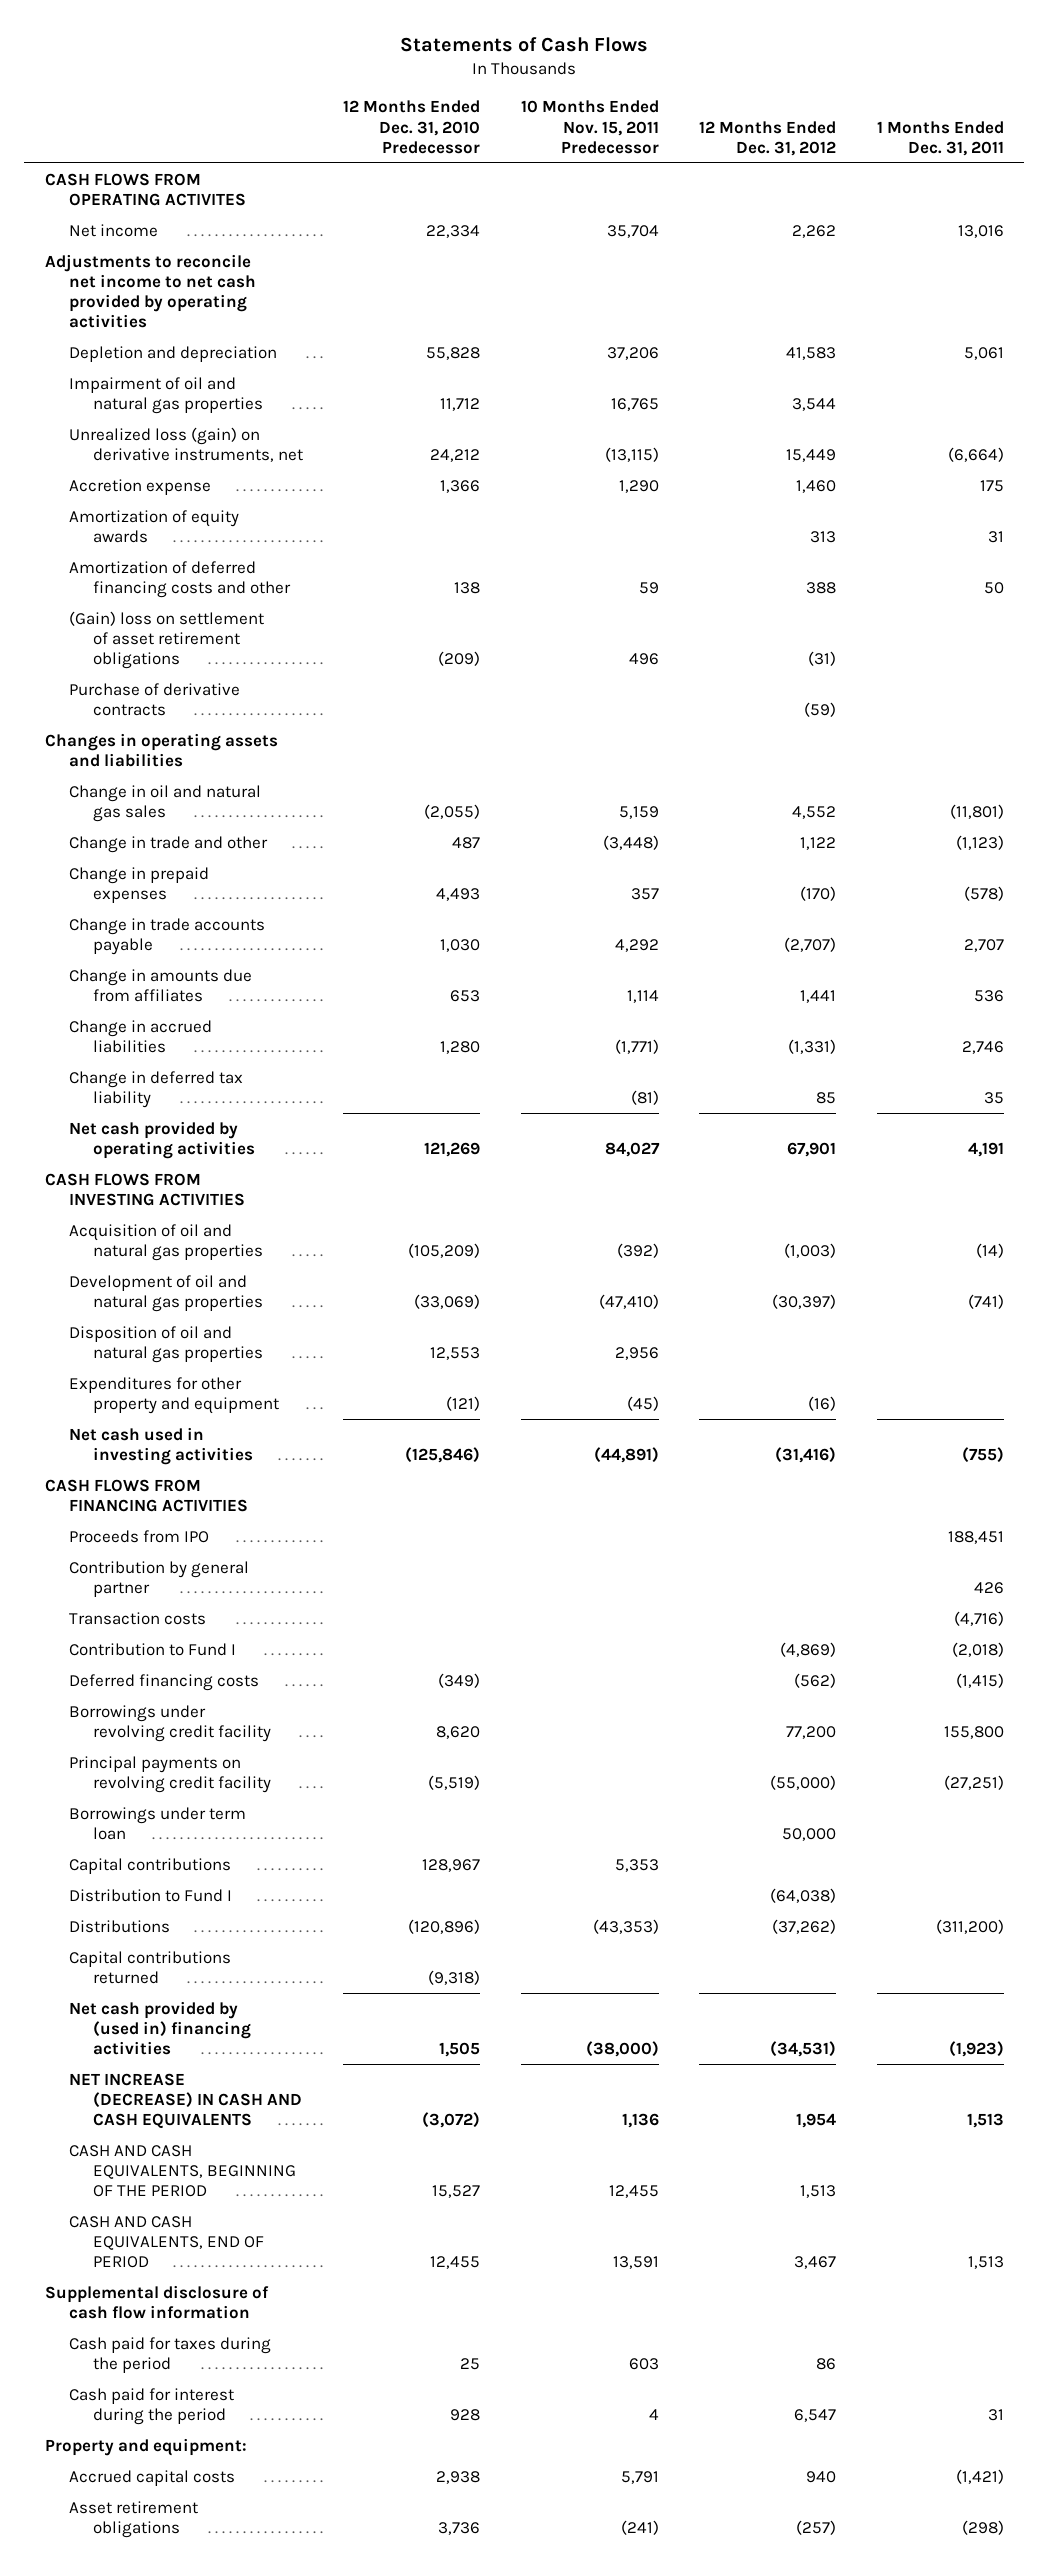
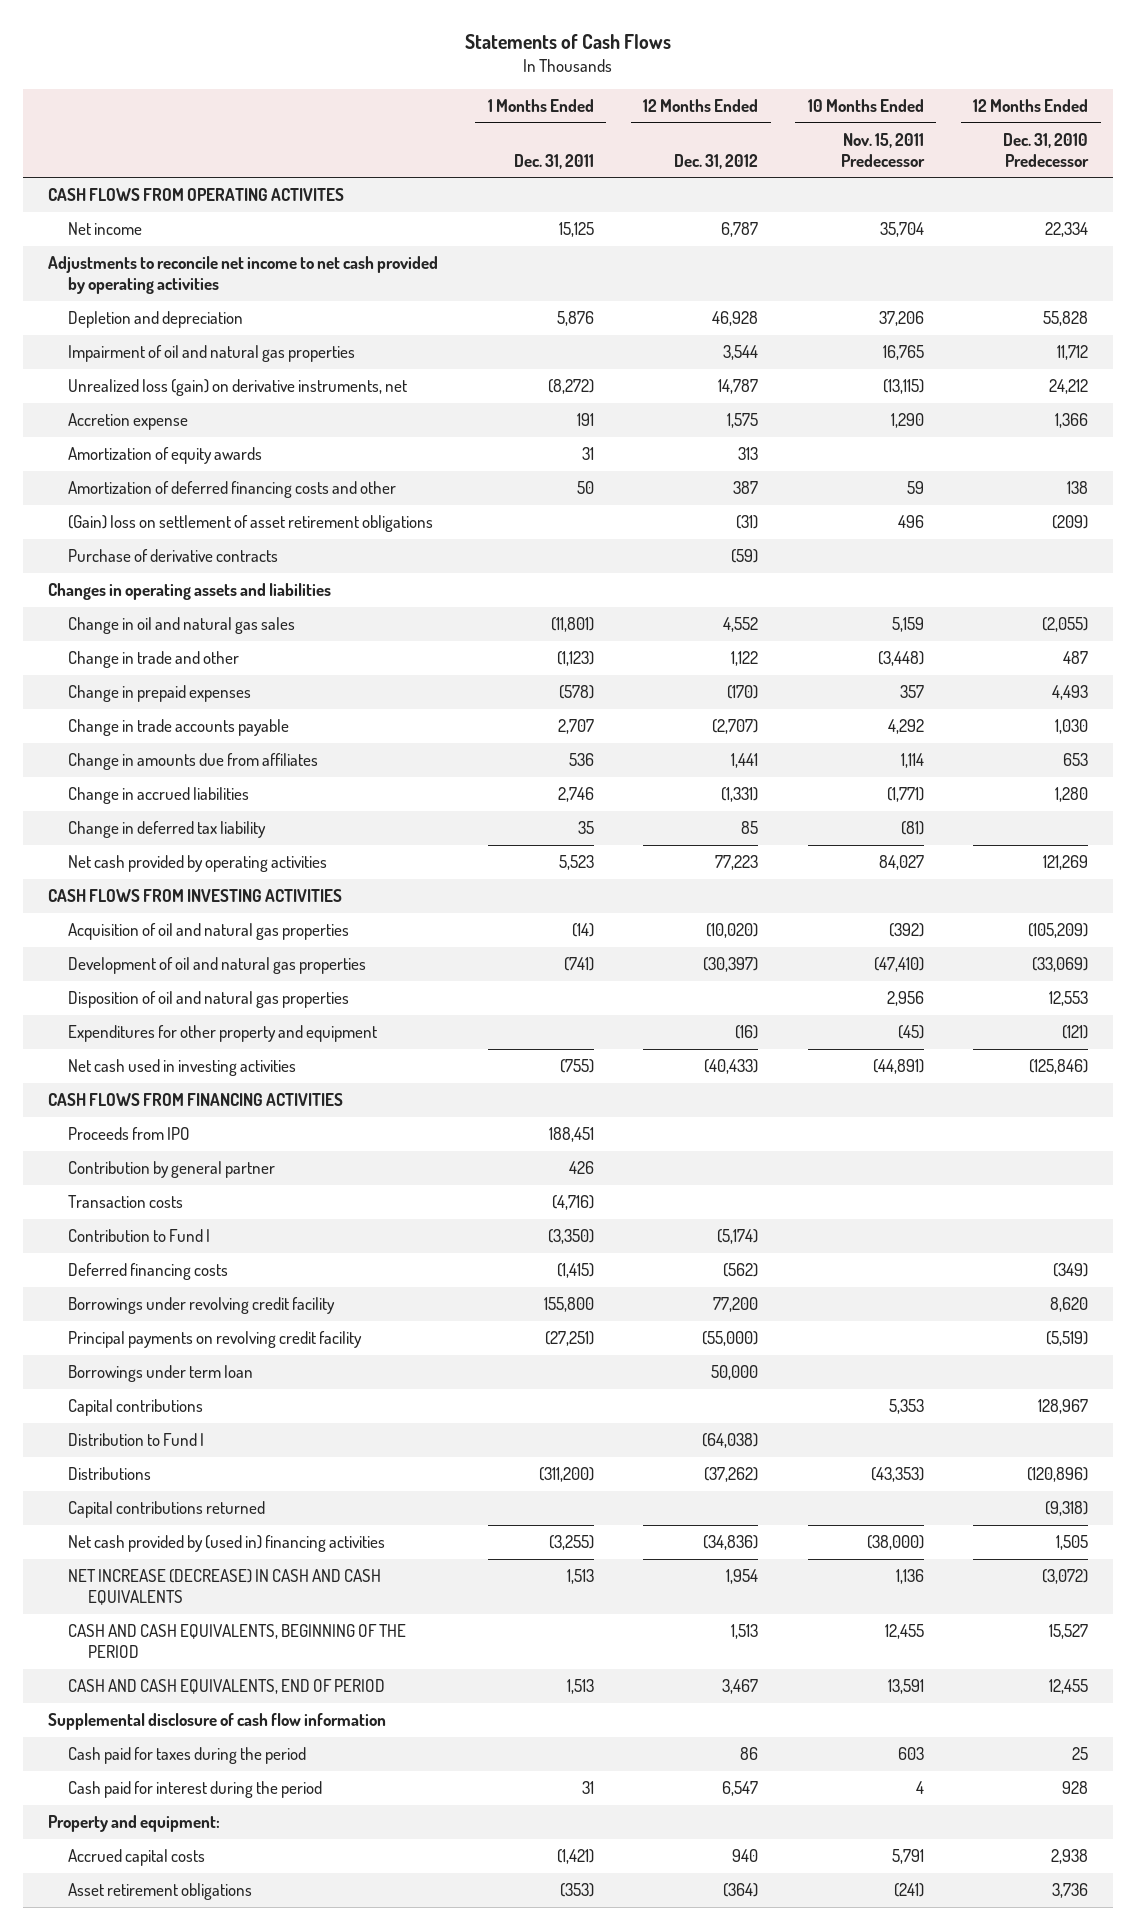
- | 12 Months Ended Dec. 31, 2010 Predecessor | 10 Months Ended Nov. 15, 2011 Predecessor | 12 Months Ended Dec. 31, 2012 | 1 Months Ended Dec. 31, 2011
+ | 1 Months Ended Dec. 31, 2011 | 12 Months Ended Dec. 31, 2012 | 10 Months Ended Nov. 15, 2011 Predecessor | 12 Months Ended Dec. 31, 2010 Predecessor
- Net income | 22,334 | 35,704 | 2,262 | 13,016
+ Net income | 15,125 | 6,787 | 35,704 | 22,334
- Depletion and depreciation | 55,828 | 37,206 | 41,583 | 5,061
+ Depletion and depreciation | 5,876 | 46,928 | 37,206 | 55,828
- Unrealized loss (gain) on derivative instruments, net | 24,212 | (13,115) | 15,449 | (6,664)
- Accretion expense | 1,366 | 1,290 | 1,460 | 175
+ Unrealized loss (gain) on derivative instruments, net | (8,272) | 14,787 | (13,115) | 24,212
+ Accretion expense | 191 | 1,575 | 1,290 | 1,366
- Amortization of deferred financing costs and other | 138 | 59 | 388 | 50
+ Amortization of deferred financing costs and other | 50 | 387 | 59 | 138
- Net cash provided by operating activities | 121,269 | 84,027 | 67,901 | 4,191
+ Net cash provided by operating activities | 5,523 | 77,223 | 84,027 | 121,269
- Acquisition of oil and natural gas properties | (105,209) | (392) | (1,003) | (14)
+ Acquisition of oil and natural gas properties | (14) | (10,020) | (392) | (105,209)
- Net cash used in investing activities | (125,846) | (44,891) | (31,416) | (755)
+ Net cash used in investing activities | (755) | (40,433) | (44,891) | (125,846)
- Contribution to Fund I | | | (4,869) | (2,018)
+ Contribution to Fund I | (3,350) | (5,174) | |
- Net cash provided by (used in) financing activities | 1,505 | (38,000) | (34,531) | (1,923)
+ Net cash provided by (used in) financing activities | (3,255) | (34,836) | (38,000) | 1,505
- Asset retirement obligations | 3,736 | (241) | (257) | (298)
+ Asset retirement obligations | (353) | (364) | (241) | 3,736

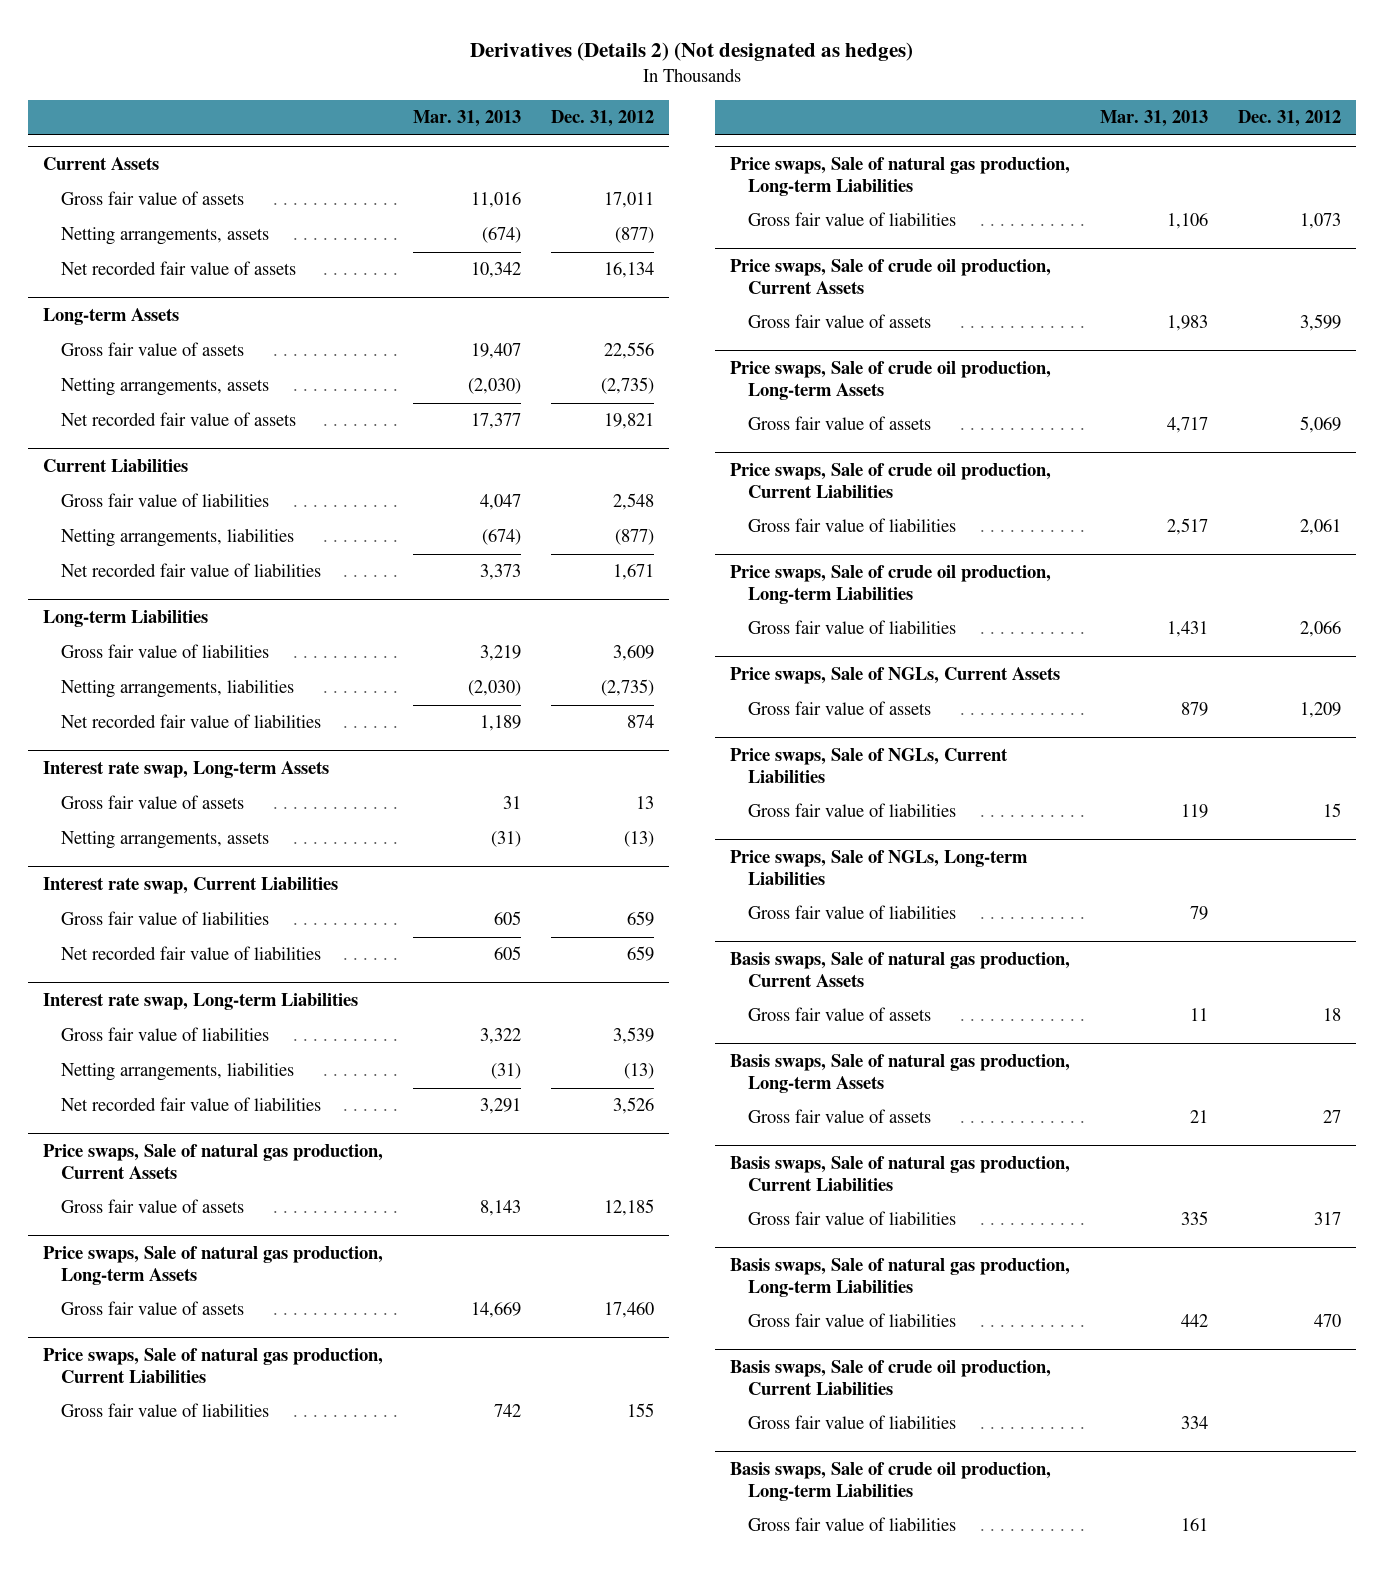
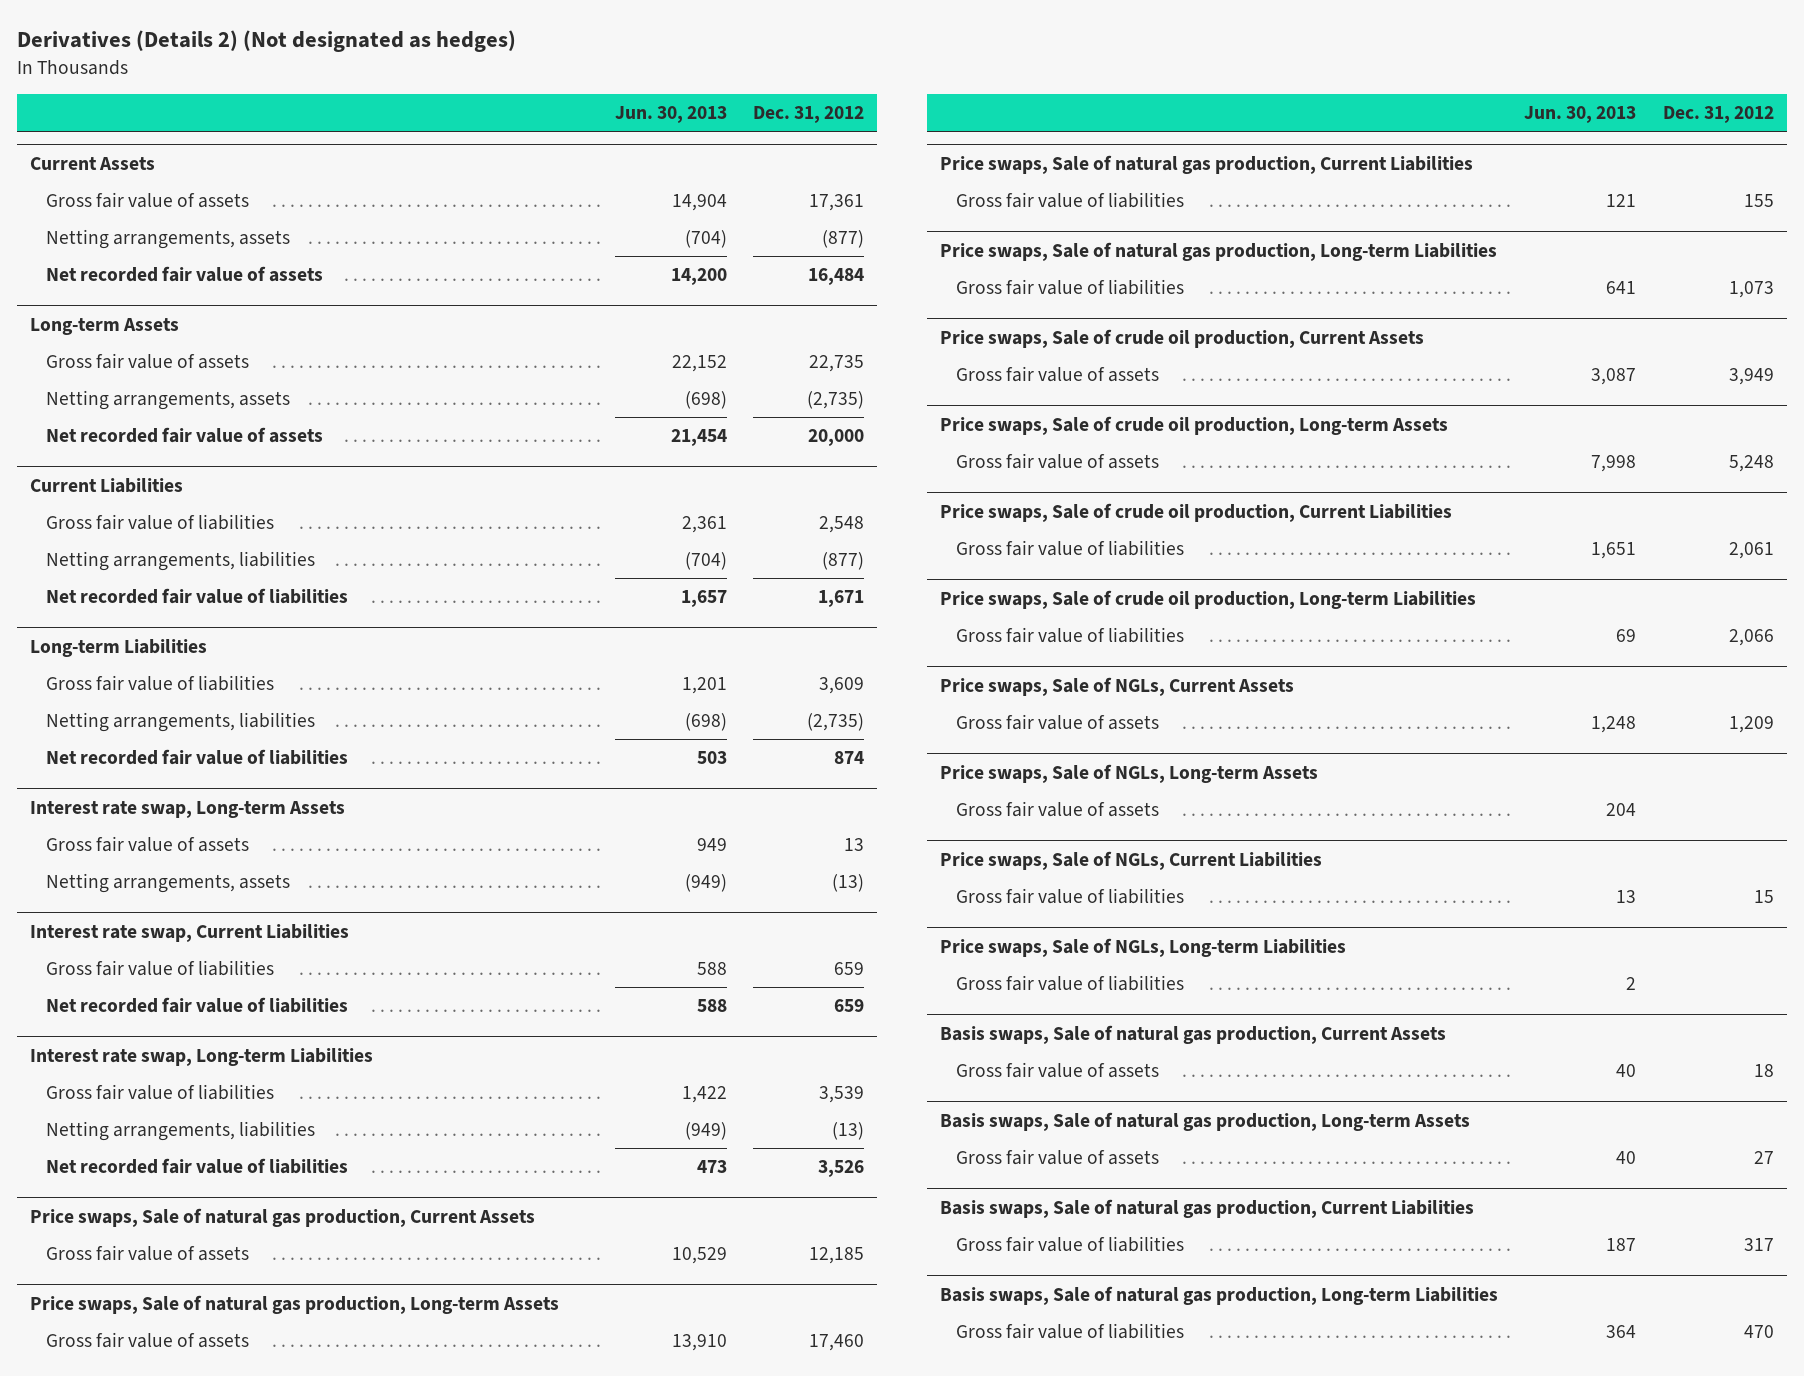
- | Mar. 31, 2013 | Dec. 31, 2012
+ | Jun. 30, 2013 | Dec. 31, 2012
@ Current Assets
- Gross fair value of assets | 11,016 | 17,011
+ Gross fair value of assets | 14,904 | 17,361
- Net recorded fair value of assets | 10,342 | 16,134
+ Net recorded fair value of assets | 14,200 | 16,484
@ Long-term Assets
- Gross fair value of assets | 19,407 | 22,556
+ Gross fair value of assets | 22,152 | 22,735
- Net recorded fair value of assets | 17,377 | 19,821
+ Net recorded fair value of assets | 21,454 | 20,000
@ Price swaps, Sale of crude oil production, Current Assets
- Gross fair value of assets | 1,983 | 3,599
+ Gross fair value of assets | 3,087 | 3,949
@ Price swaps, Sale of crude oil production, Long-term Assets
- Gross fair value of assets | 4,717 | 5,069
+ Gross fair value of assets | 7,998 | 5,248
+ Price swaps, Sale of NGLs, Long-term Assets
+ Gross fair value of assets | 204 |
- Basis swaps, Sale of crude oil production, Current Liabilities
- Gross fair value of liabilities | 334 |
- Basis swaps, Sale of crude oil production, Long-term Liabilities
- Gross fair value of liabilities | 161 |

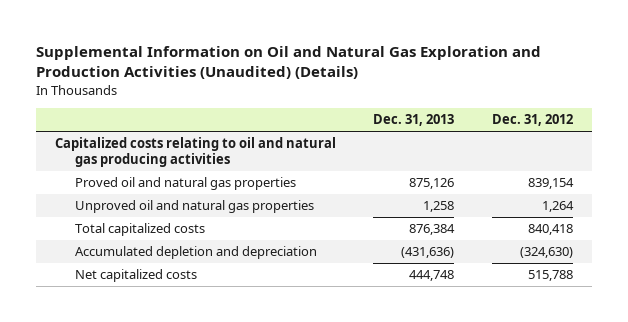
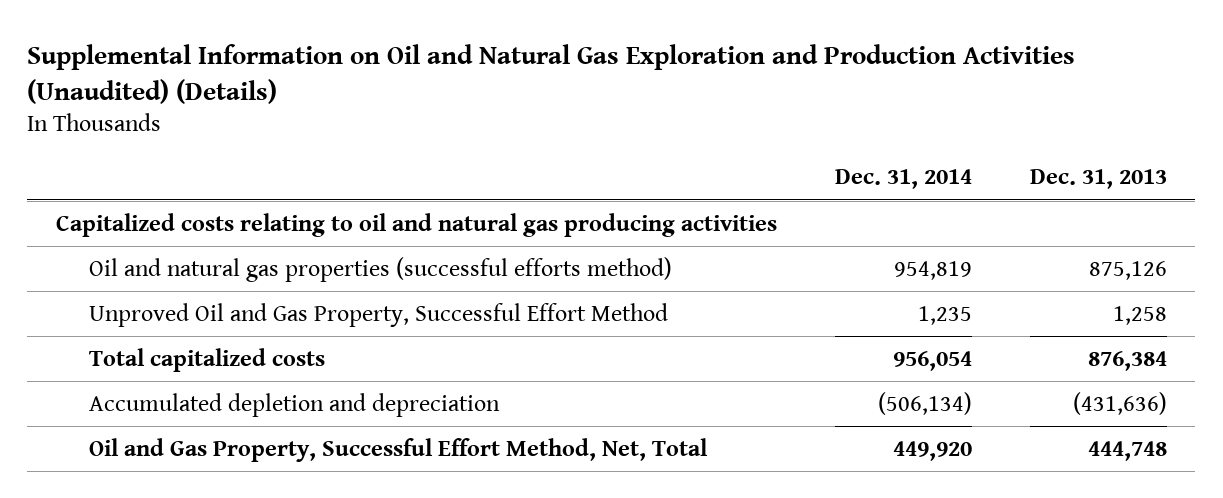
- | Dec. 31, 2013 | Dec. 31, 2012
+ | Dec. 31, 2014 | Dec. 31, 2013
- Proved oil and natural gas properties | 875,126 | 839,154
- Unproved oil and natural gas properties | 1,258 | 1,264
+ Oil and natural gas properties (successful efforts method) | 954,819 | 875,126
+ Unproved Oil and Gas Property, Successful Effort Method | 1,235 | 1,258
- Net capitalized costs | 444,748 | 515,788
+ Oil and Gas Property, Successful Effort Method, Net, Total | 449,920 | 444,748

